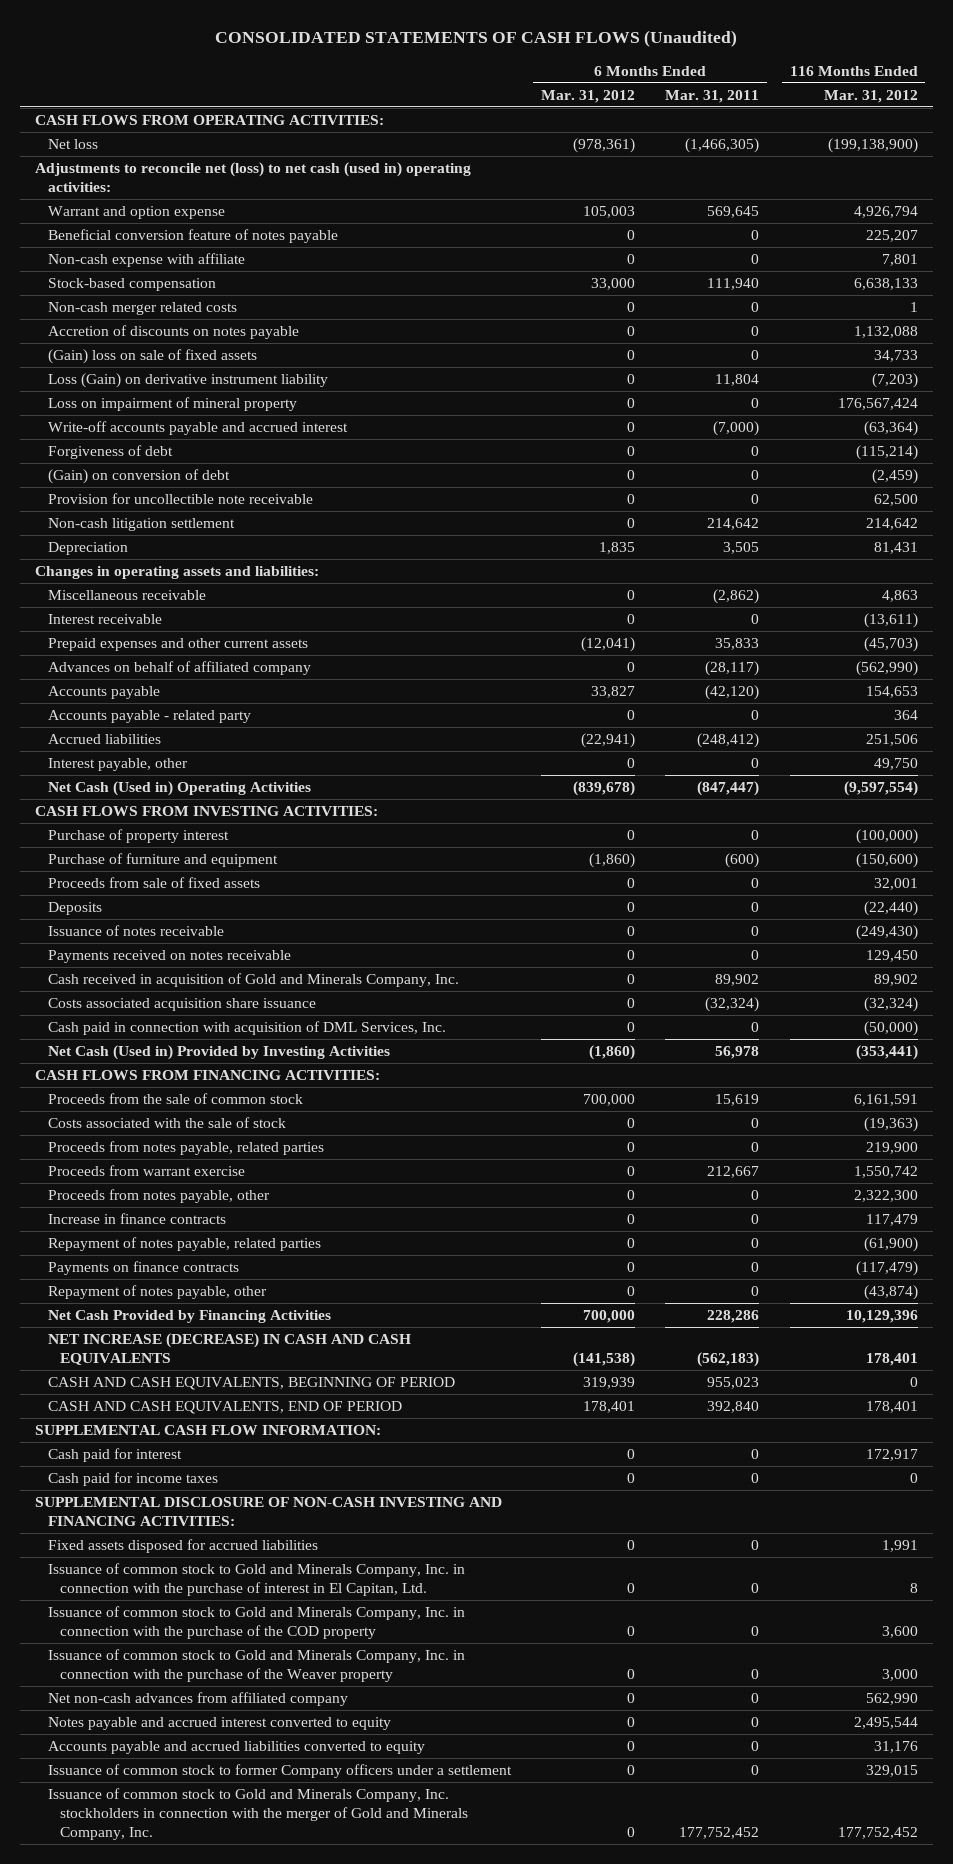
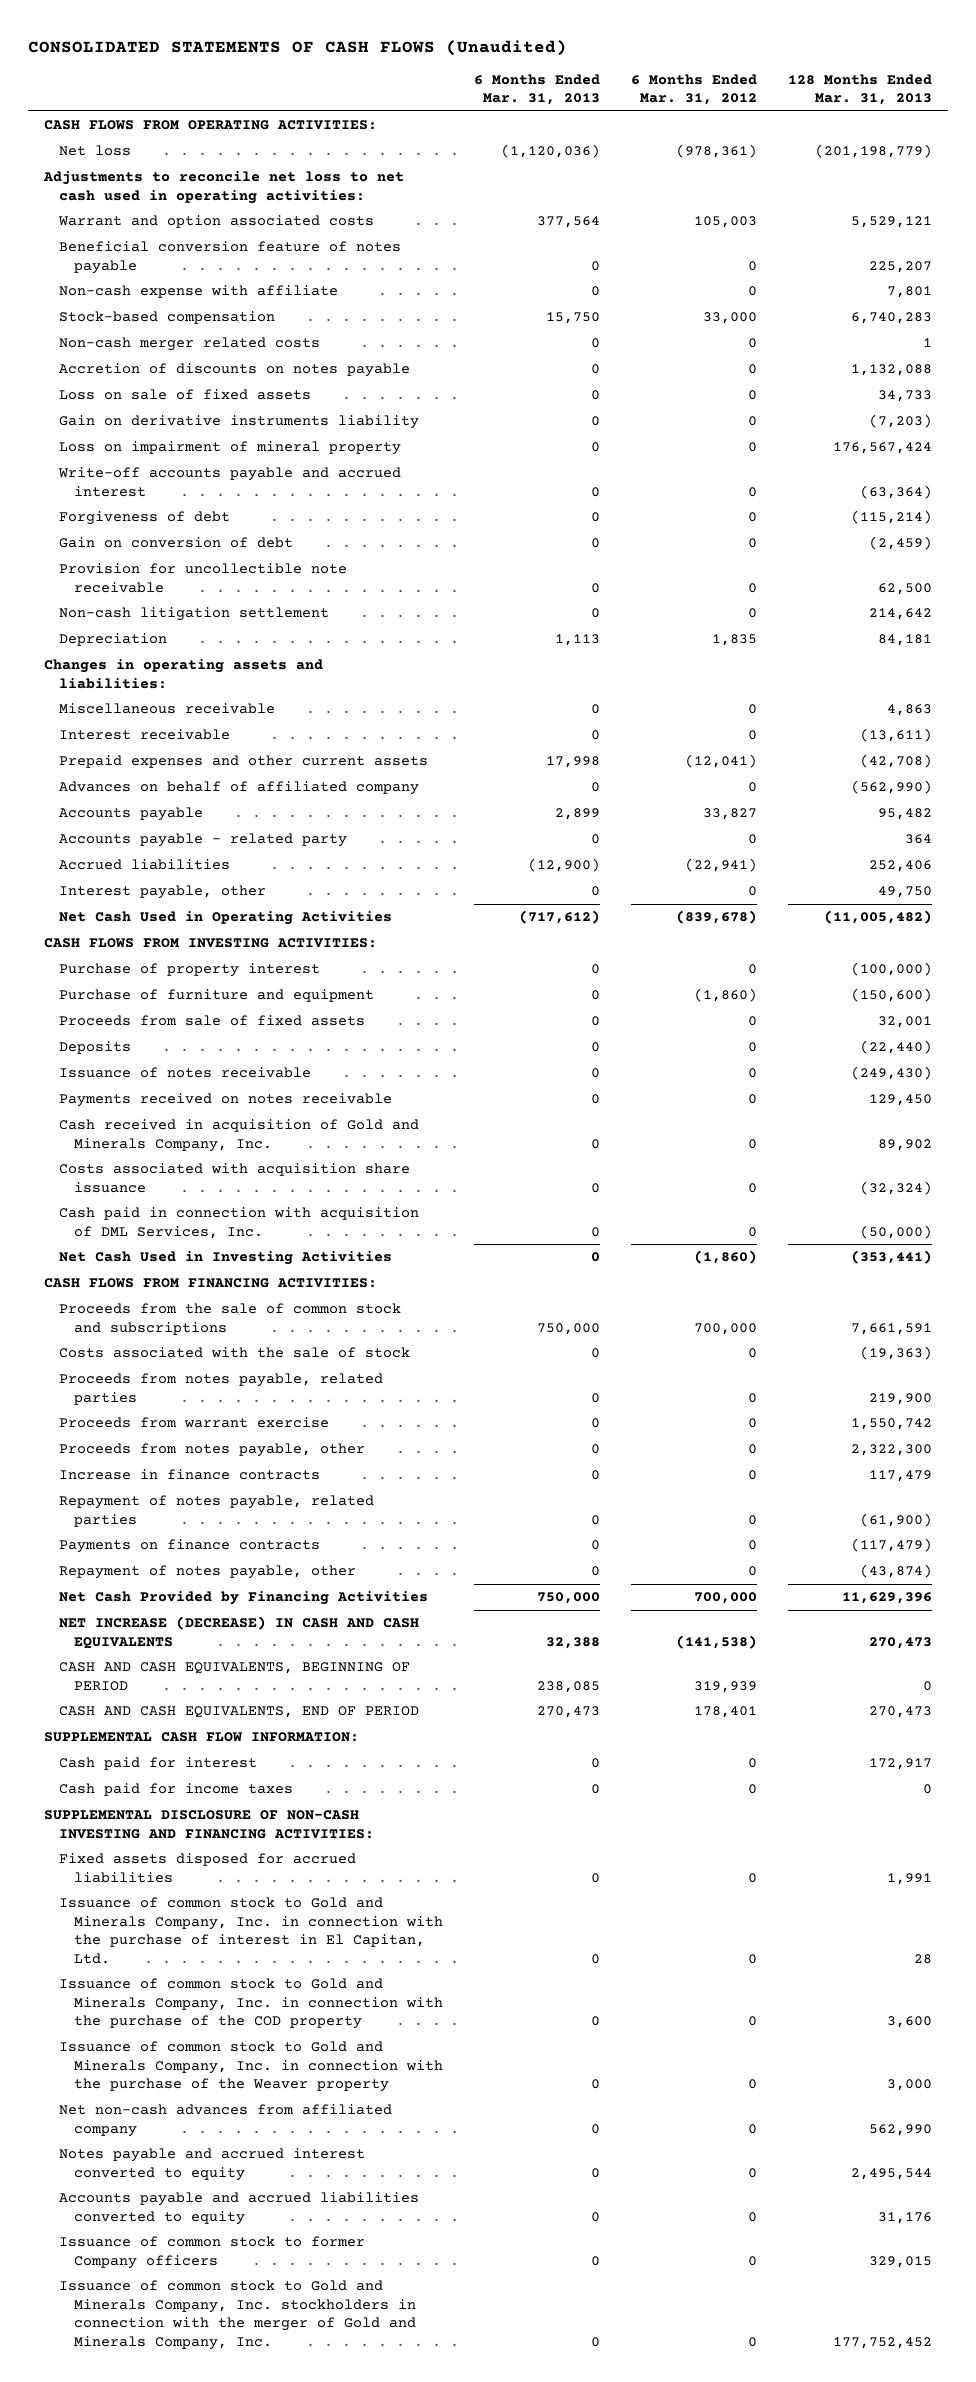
- | 6 Months Ended Mar. 31, 2012 | 6 Months Ended Mar. 31, 2011 | 116 Months Ended Mar. 31, 2012
+ | 6 Months Ended Mar. 31, 2013 | 6 Months Ended Mar. 31, 2012 | 128 Months Ended Mar. 31, 2013
- Adjustments to reconcile net (loss) to net cash (used in) operating activities:
- Warrant and option expense | 105,003 | 569,645 | 4,926,794
+ Adjustments to reconcile net loss to net cash used in operating activities:
+ Warrant and option associated costs | 377,564 | 105,003 | 5,529,121
- (Gain) loss on sale of fixed assets | 0 | 0 | 34,733
- Loss (Gain) on derivative instrument liability | 0 | 11,804 | (7,203)
+ Loss on sale of fixed assets | 0 | 0 | 34,733
+ Gain on derivative instruments liability | 0 | 0 | (7,203)
- (Gain) on conversion of debt | 0 | 0 | (2,459)
+ Gain on conversion of debt | 0 | 0 | (2,459)
- Net Cash (Used in) Operating Activities | (839,678) | (847,447) | (9,597,554)
+ Net Cash Used in Operating Activities | (717,612) | (839,678) | (11,005,482)
- Costs associated acquisition share issuance | 0 | (32,324) | (32,324)
+ Costs associated with acquisition share issuance | 0 | 0 | (32,324)
- Net Cash (Used in) Provided by Investing Activities | (1,860) | 56,978 | (353,441)
+ Net Cash Used in Investing Activities | 0 | (1,860) | (353,441)
- Proceeds from the sale of common stock | 700,000 | 15,619 | 6,161,591
+ Proceeds from the sale of common stock and subscriptions | 750,000 | 700,000 | 7,661,591
- Issuance of common stock to former Company officers under a settlement | 0 | 0 | 329,015
+ Issuance of common stock to former Company officers | 0 | 0 | 329,015

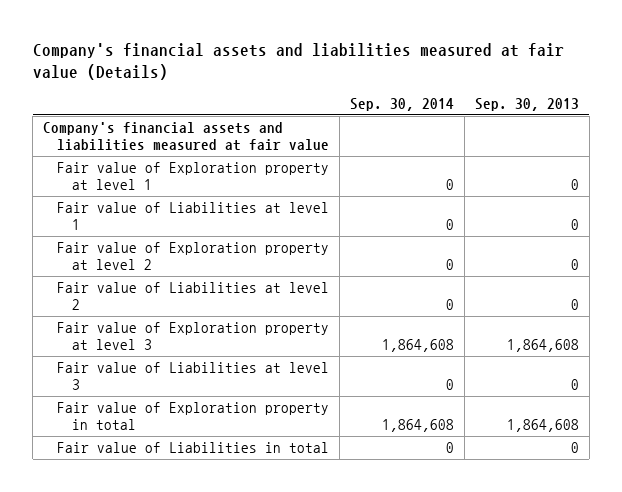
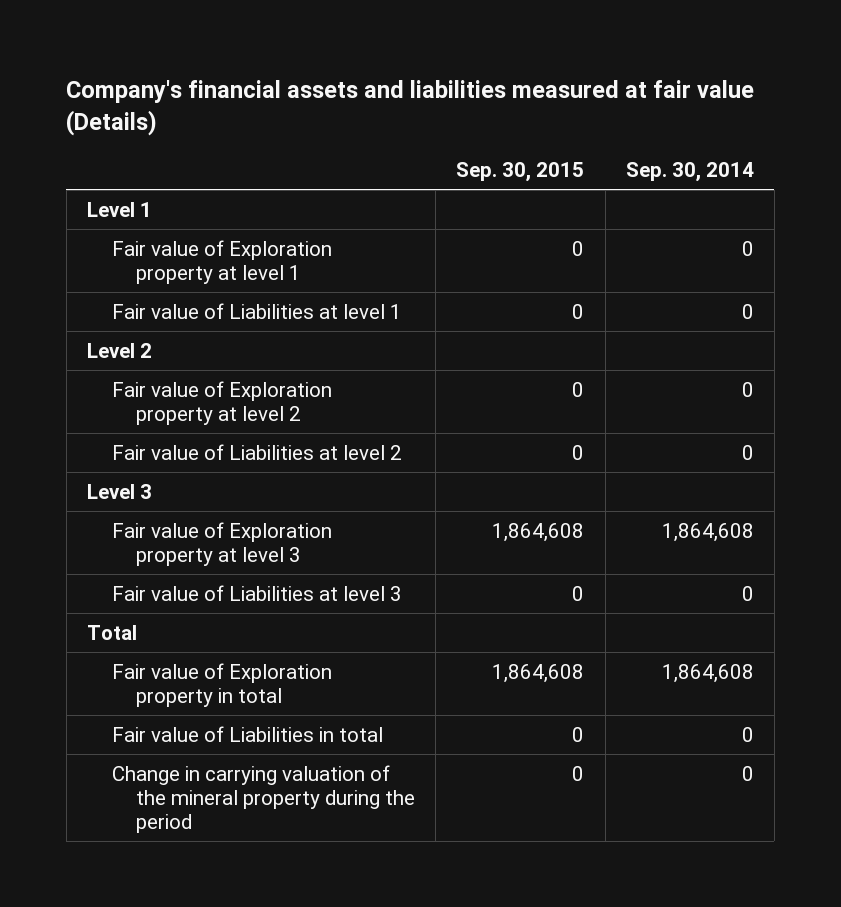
- | Sep. 30, 2014 | Sep. 30, 2013
+ | Sep. 30, 2015 | Sep. 30, 2014
- Company's financial assets and liabilities measured at fair value
+ Level 1
+ Level 2
+ Level 3
+ Total
+ Change in carrying valuation of the mineral property during the period | 0 | 0

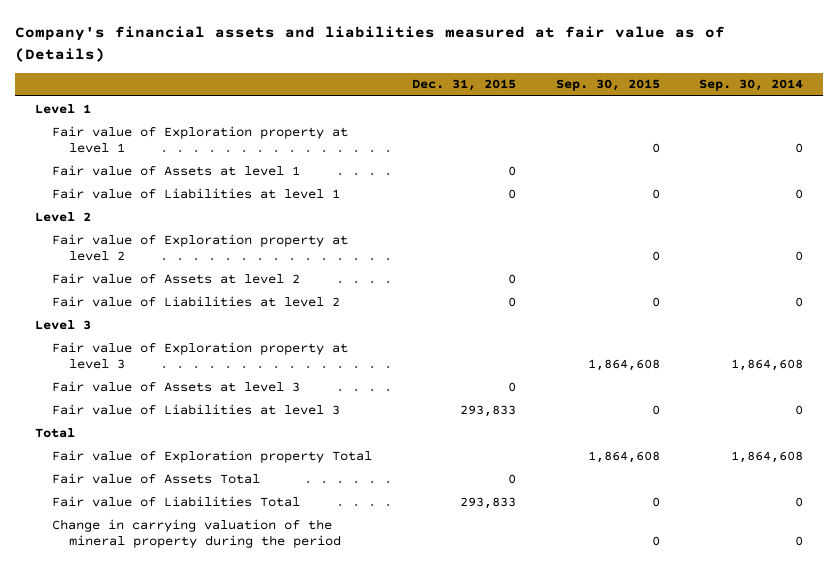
- Company's financial assets and liabilities measured at fair value (Details)
+ Company's financial assets and liabilities measured at fair value as of (Details)
- | Sep. 30, 2015 | Sep. 30, 2014
+ | Dec. 31, 2015 | Sep. 30, 2015 | Sep. 30, 2014
+ Fair value of Assets at level 1 | 0 | |
+ Fair value of Assets at level 2 | 0 | |
+ Fair value of Assets at level 3 | 0 | |
- Fair value of Exploration property in total | 1,864,608 | 1,864,608
- Fair value of Liabilities in total | 0 | 0
+ Fair value of Exploration property Total | | 1,864,608 | 1,864,608
+ Fair value of Assets Total | 0 | |
+ Fair value of Liabilities Total | 293,833 | 0 | 0

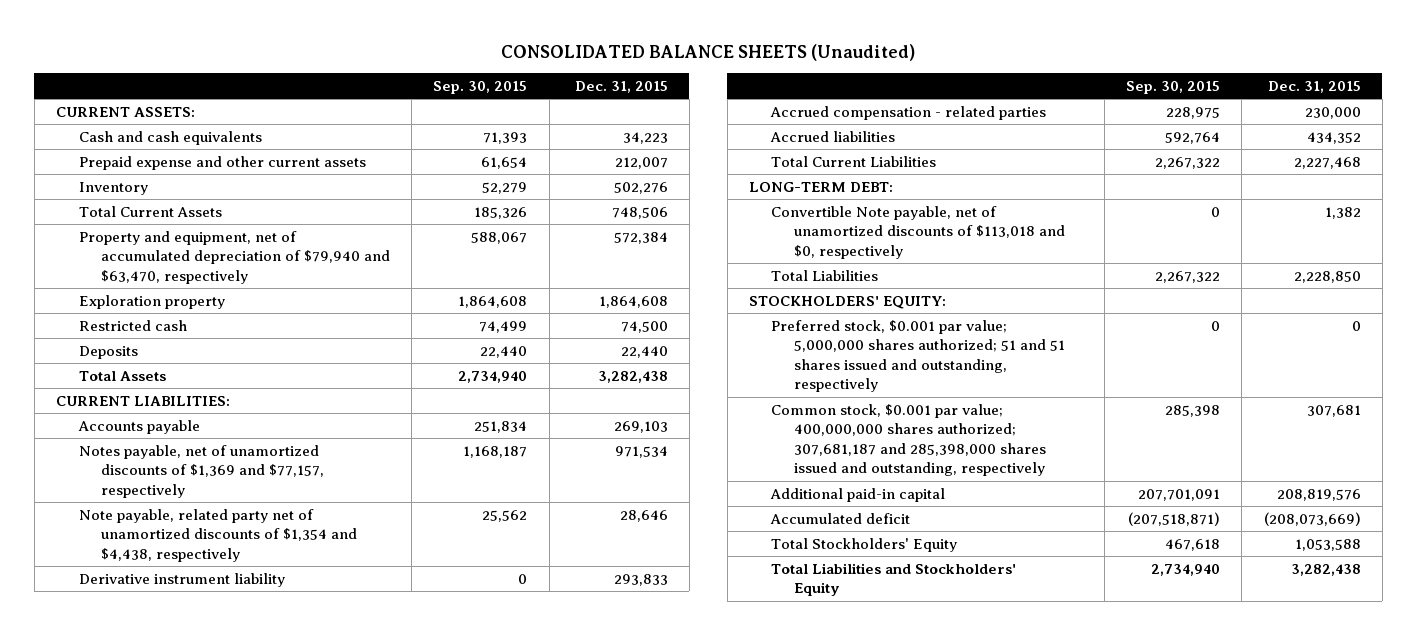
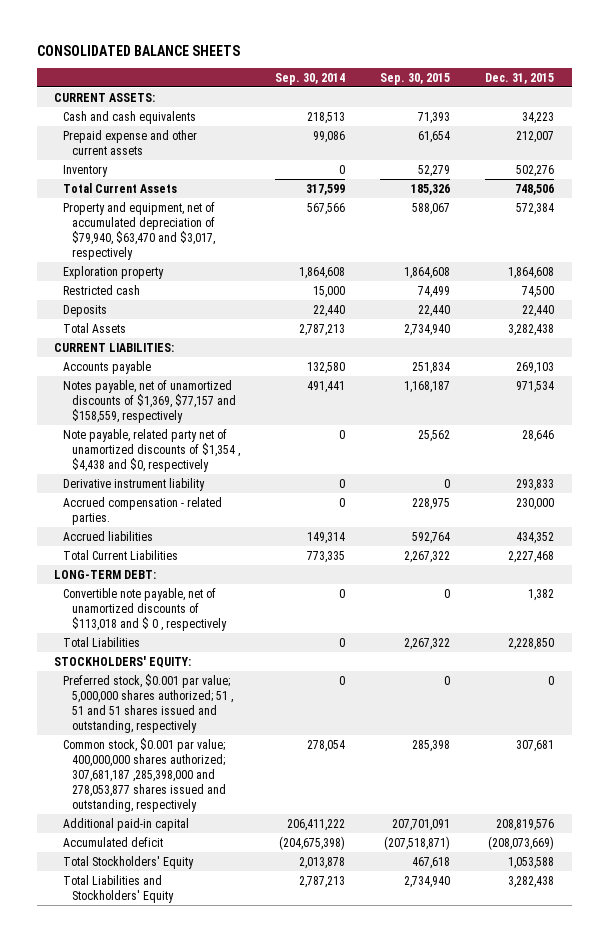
- CONSOLIDATED BALANCE SHEETS (Unaudited)
+ CONSOLIDATED BALANCE SHEETS
- | Sep. 30, 2015 | Dec. 31, 2015
+ | Sep. 30, 2014 | Sep. 30, 2015 | Dec. 31, 2015
- Property and equipment, net of accumulated depreciation of $79,940 and $63,470, respectively | 588,067 | 572,384
+ Property and equipment, net of accumulated depreciation of $79,940, $63,470 and $3,017, respectively | 567,566 | 588,067 | 572,384
- Notes payable, net of unamortized discounts of $1,369 and $77,157, respectively | 1,168,187 | 971,534
- Note payable, related party net of unamortized discounts of $1,354 and $4,438, respectively | 25,562 | 28,646
+ Notes payable, net of unamortized discounts of $1,369, $77,157 and $158,559, respectively | 491,441 | 1,168,187 | 971,534
+ Note payable, related party net of unamortized discounts of $1,354 , $4,438 and $0, respectively | 0 | 25,562 | 28,646
- Accrued compensation - related parties | 228,975 | 230,000
+ Accrued compensation - related parties. | 0 | 228,975 | 230,000
- Convertible Note payable, net of unamortized discounts of $113,018 and $0, respectively | 0 | 1,382
+ Convertible note payable, net of unamortized discounts of $113,018 and $ 0 , respectively | 0 | 0 | 1,382
- Preferred stock, $0.001 par value; 5,000,000 shares authorized; 51 and 51 shares issued and outstanding, respectively | 0 | 0
- Common stock, $0.001 par value; 400,000,000 shares authorized; 307,681,187 and 285,398,000 shares issued and outstanding, respectively | 285,398 | 307,681
+ Preferred stock, $0.001 par value; 5,000,000 shares authorized; 51 , 51 and 51 shares issued and outstanding, respectively | 0 | 0 | 0
+ Common stock, $0.001 par value; 400,000,000 shares authorized; 307,681,187 ,285,398,000 and 278,053,877 shares issued and outstanding, respectively | 278,054 | 285,398 | 307,681

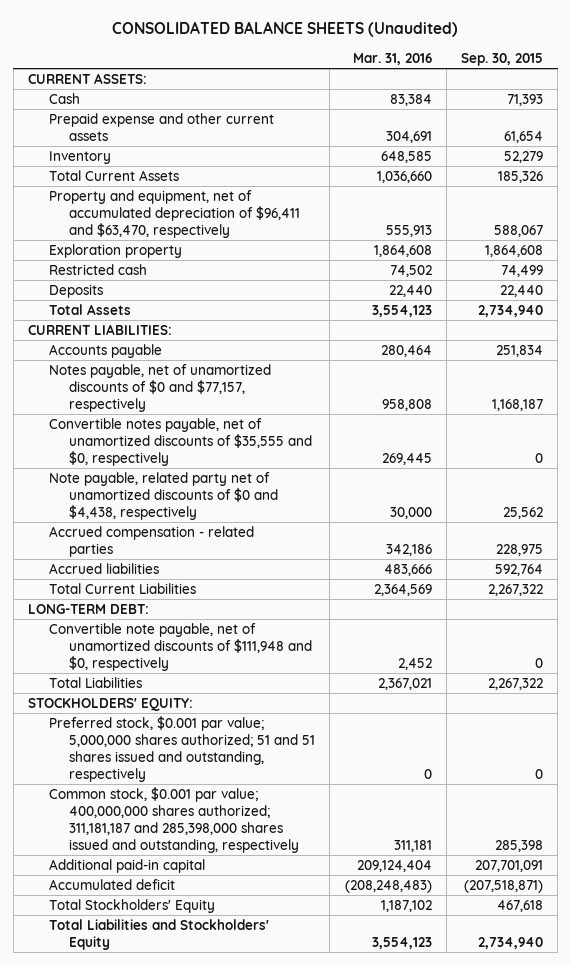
- CONSOLIDATED BALANCE SHEETS
+ CONSOLIDATED BALANCE SHEETS (Unaudited)
- | Sep. 30, 2014 | Sep. 30, 2015 | Dec. 31, 2015
+ | Mar. 31, 2016 | Sep. 30, 2015
- Cash and cash equivalents | 218,513 | 71,393 | 34,223
+ Cash | 83,384 | 71,393
- Property and equipment, net of accumulated depreciation of $79,940, $63,470 and $3,017, respectively | 567,566 | 588,067 | 572,384
+ Property and equipment, net of accumulated depreciation of $96,411 and $63,470, respectively | 555,913 | 588,067
- Notes payable, net of unamortized discounts of $1,369, $77,157 and $158,559, respectively | 491,441 | 1,168,187 | 971,534
- Note payable, related party net of unamortized discounts of $1,354 , $4,438 and $0, respectively | 0 | 25,562 | 28,646
- Derivative instrument liability | 0 | 0 | 293,833
- Accrued compensation - related parties. | 0 | 228,975 | 230,000
+ Notes payable, net of unamortized discounts of $0 and $77,157, respectively | 958,808 | 1,168,187
+ Convertible notes payable, net of unamortized discounts of $35,555 and $0, respectively | 269,445 | 0
+ Note payable, related party net of unamortized discounts of $0 and $4,438, respectively | 30,000 | 25,562
+ Accrued compensation - related parties | 342,186 | 228,975
- Convertible note payable, net of unamortized discounts of $113,018 and $ 0 , respectively | 0 | 0 | 1,382
+ Convertible note payable, net of unamortized discounts of $111,948 and $0, respectively | 2,452 | 0
- Preferred stock, $0.001 par value; 5,000,000 shares authorized; 51 , 51 and 51 shares issued and outstanding, respectively | 0 | 0 | 0
- Common stock, $0.001 par value; 400,000,000 shares authorized; 307,681,187 ,285,398,000 and 278,053,877 shares issued and outstanding, respectively | 278,054 | 285,398 | 307,681
+ Preferred stock, $0.001 par value; 5,000,000 shares authorized; 51 and 51 shares issued and outstanding, respectively | 0 | 0
+ Common stock, $0.001 par value; 400,000,000 shares authorized; 311,181,187 and 285,398,000 shares issued and outstanding, respectively | 311,181 | 285,398

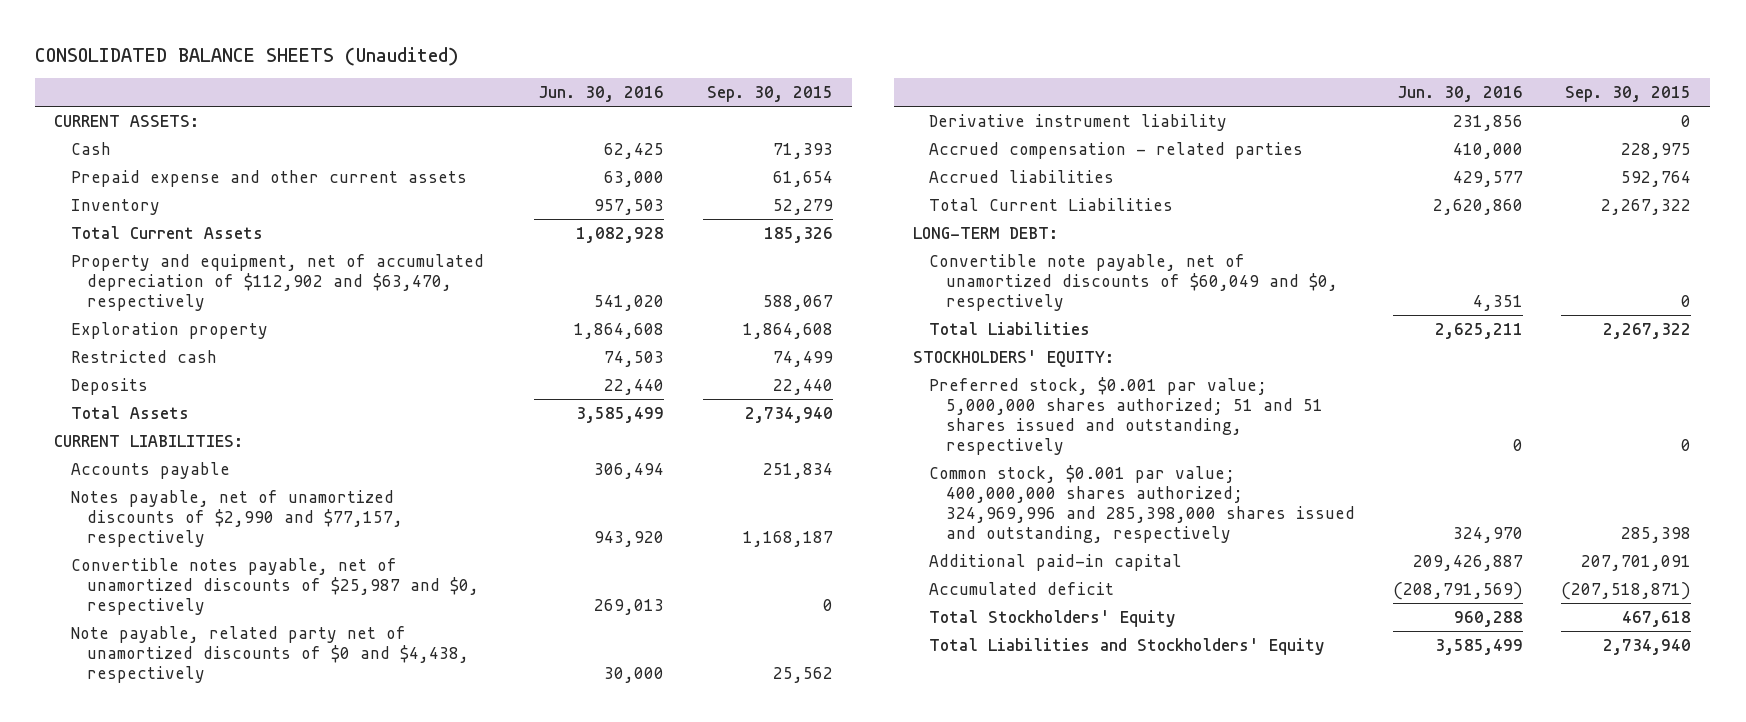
- | Mar. 31, 2016 | Sep. 30, 2015
+ | Jun. 30, 2016 | Sep. 30, 2015
- Property and equipment, net of accumulated depreciation of $96,411 and $63,470, respectively | 555,913 | 588,067
+ Property and equipment, net of accumulated depreciation of $112,902 and $63,470, respectively | 541,020 | 588,067
- Notes payable, net of unamortized discounts of $0 and $77,157, respectively | 958,808 | 1,168,187
- Convertible notes payable, net of unamortized discounts of $35,555 and $0, respectively | 269,445 | 0
+ Notes payable, net of unamortized discounts of $2,990 and $77,157, respectively | 943,920 | 1,168,187
+ Convertible notes payable, net of unamortized discounts of $25,987 and $0, respectively | 269,013 | 0
+ Derivative instrument liability | 231,856 | 0
- Convertible note payable, net of unamortized discounts of $111,948 and $0, respectively | 2,452 | 0
+ Convertible note payable, net of unamortized discounts of $60,049 and $0, respectively | 4,351 | 0
- Common stock, $0.001 par value; 400,000,000 shares authorized; 311,181,187 and 285,398,000 shares issued and outstanding, respectively | 311,181 | 285,398
+ Common stock, $0.001 par value; 400,000,000 shares authorized; 324,969,996 and 285,398,000 shares issued and outstanding, respectively | 324,970 | 285,398

